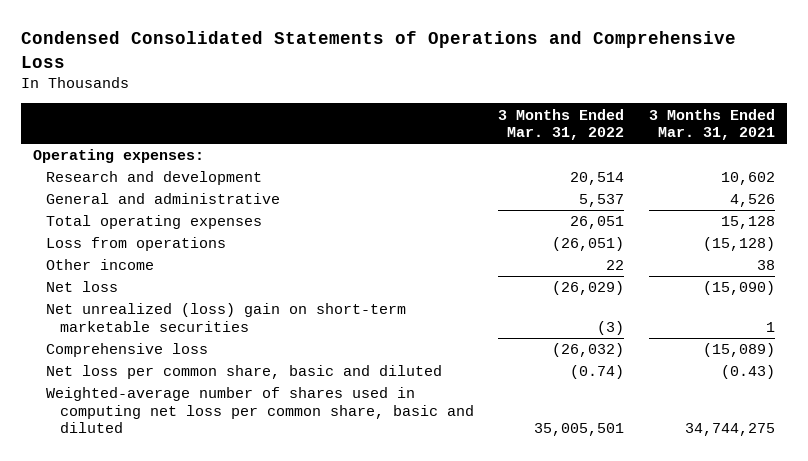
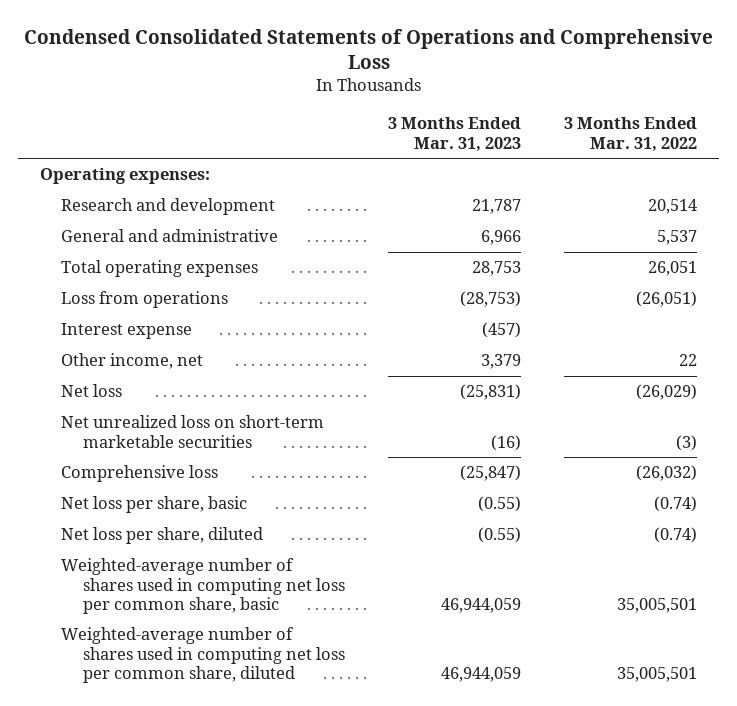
- | 3 Months Ended Mar. 31, 2022 | 3 Months Ended Mar. 31, 2021
+ | 3 Months Ended Mar. 31, 2023 | 3 Months Ended Mar. 31, 2022
- Other income | 22 | 38
+ Interest expense | (457) |
+ Other income, net | 3,379 | 22
- Net unrealized (loss) gain on short-term marketable securities | (3) | 1
+ Net unrealized loss on short-term marketable securities | (16) | (3)
- Net loss per common share, basic and diluted | (0.74) | (0.43)
- Weighted-average number of shares used in computing net loss per common share, basic and diluted | 35,005,501 | 34,744,275
+ Net loss per share, basic | (0.55) | (0.74)
+ Net loss per share, diluted | (0.55) | (0.74)
+ Weighted-average number of shares used in computing net loss per common share, basic | 46,944,059 | 35,005,501
+ Weighted-average number of shares used in computing net loss per common share, diluted | 46,944,059 | 35,005,501

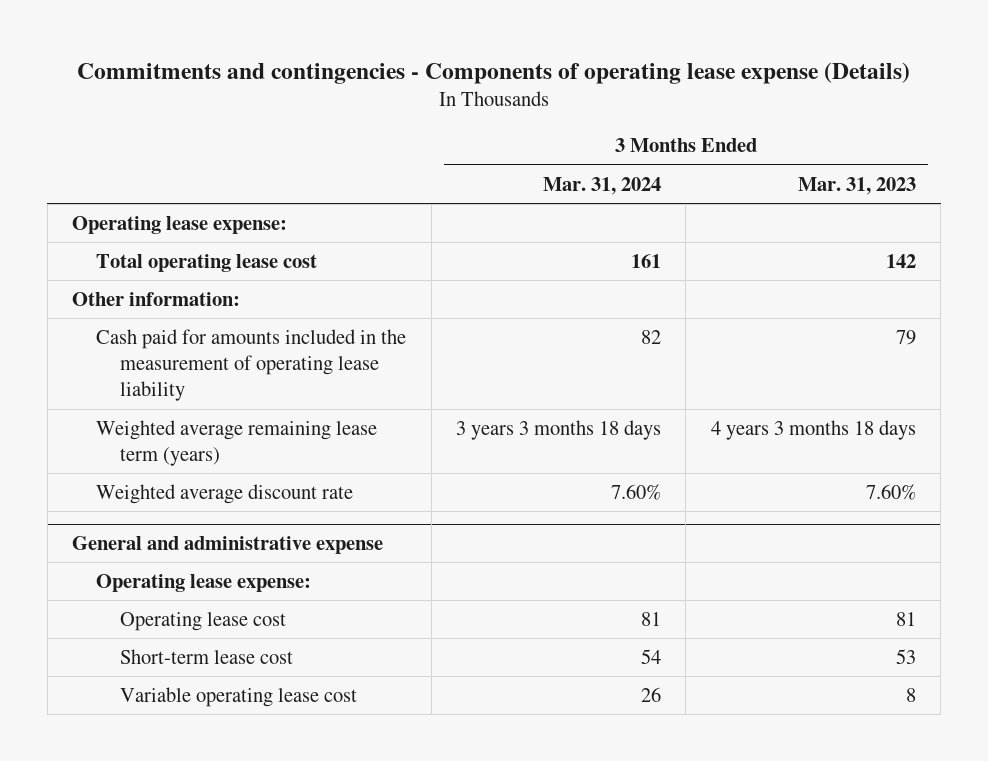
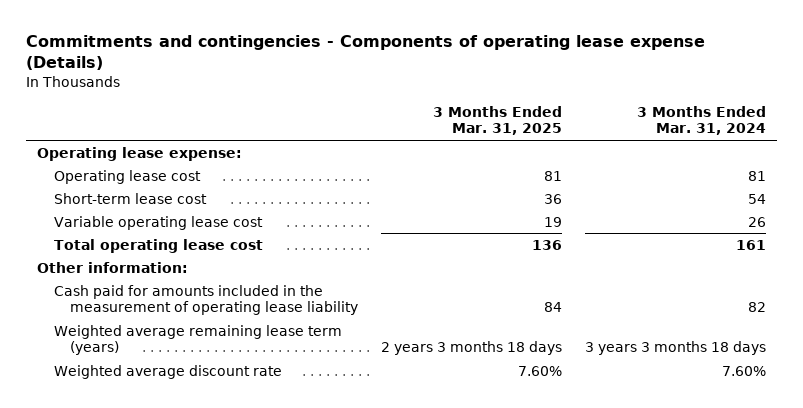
- | 3 Months Ended Mar. 31, 2024 | 3 Months Ended Mar. 31, 2023
+ | 3 Months Ended Mar. 31, 2025 | 3 Months Ended Mar. 31, 2024
+ Operating lease cost | 81 | 81
+ Short-term lease cost | 36 | 54
+ Variable operating lease cost | 19 | 26
- General and administrative expense
- Operating lease expense:
- Operating lease cost | 81 | 81
- Short-term lease cost | 54 | 53
- Variable operating lease cost | 26 | 8

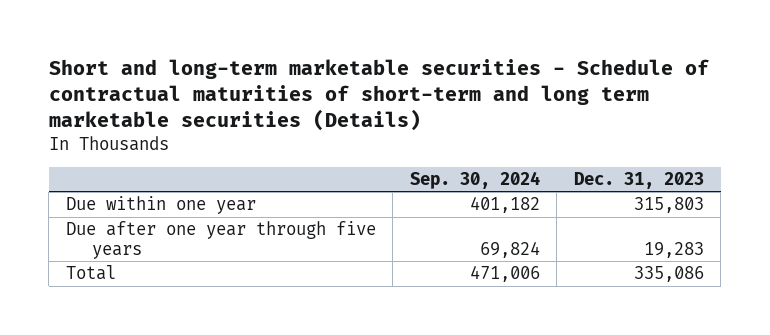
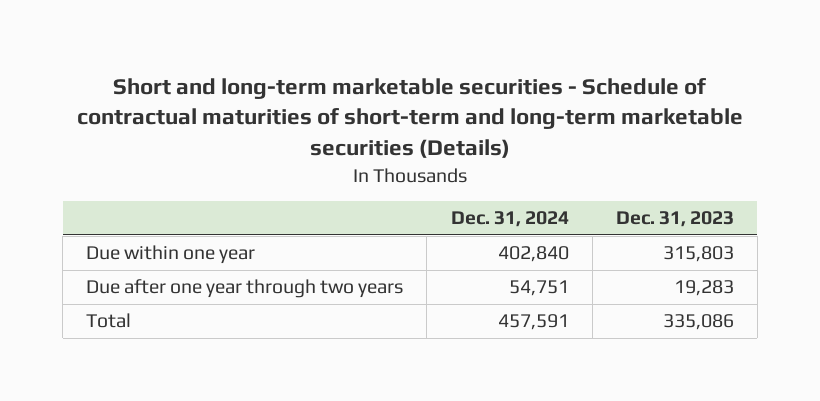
- Short and long-term marketable securities - Schedule of contractual maturities of short-term and long term marketable securities (Details)
+ Short and long-term marketable securities - Schedule of contractual maturities of short-term and long-term marketable securities (Details)
- | Sep. 30, 2024 | Dec. 31, 2023
+ | Dec. 31, 2024 | Dec. 31, 2023
- Due after one year through five years | 69,824 | 19,283
+ Due after one year through two years | 54,751 | 19,283

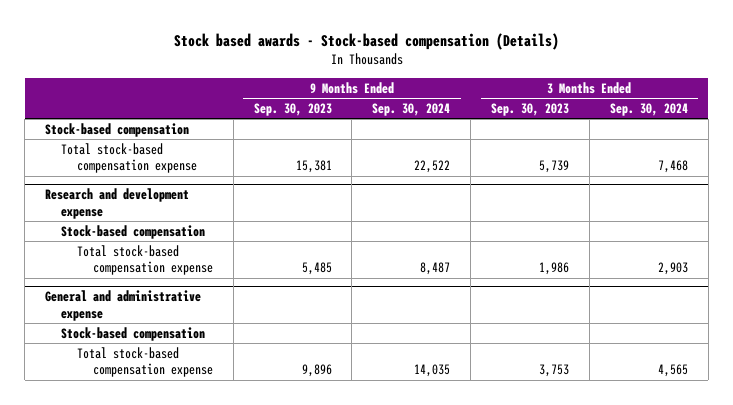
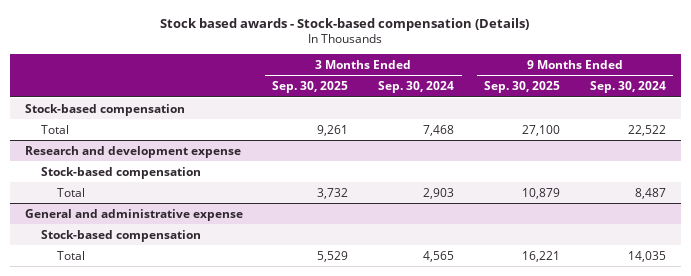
- | 9 Months Ended Sep. 30, 2023 | 9 Months Ended Sep. 30, 2024 | 3 Months Ended Sep. 30, 2023 | 3 Months Ended Sep. 30, 2024
+ | 3 Months Ended Sep. 30, 2025 | 3 Months Ended Sep. 30, 2024 | 9 Months Ended Sep. 30, 2025 | 9 Months Ended Sep. 30, 2024
- Total stock-based compensation expense | 15,381 | 22,522 | 5,739 | 7,468
+ Total | 9,261 | 7,468 | 27,100 | 22,522
@ Research and development expense
- Total stock-based compensation expense | 5,485 | 8,487 | 1,986 | 2,903
+ Total | 3,732 | 2,903 | 10,879 | 8,487
@ General and administrative expense
- Total stock-based compensation expense | 9,896 | 14,035 | 3,753 | 4,565
+ Total | 5,529 | 4,565 | 16,221 | 14,035

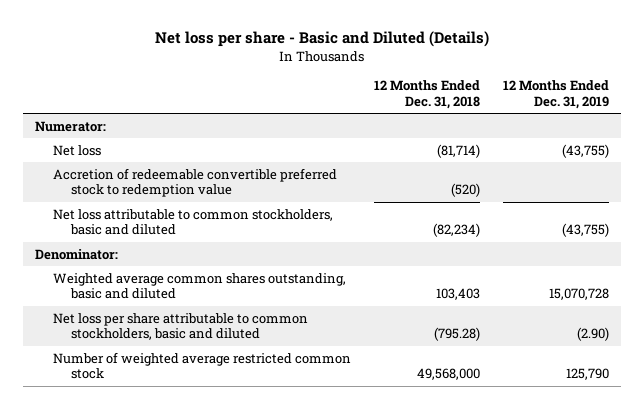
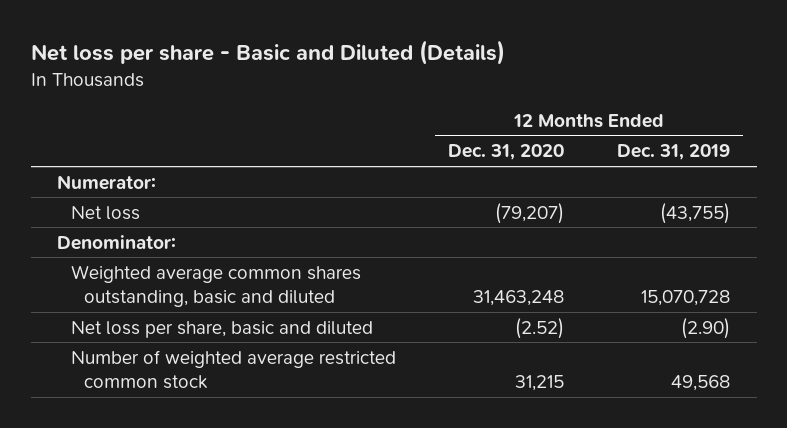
- | 12 Months Ended Dec. 31, 2018 | 12 Months Ended Dec. 31, 2019
+ | 12 Months Ended Dec. 31, 2020 | 12 Months Ended Dec. 31, 2019
- Accretion of redeemable convertible preferred stock to redemption value | (520) |
- Net loss attributable to common stockholders, basic and diluted | (82,234) | (43,755)
- Net loss per share attributable to common stockholders, basic and diluted | (795.28) | (2.90)
- Number of weighted average restricted common stock | 49,568,000 | 125,790
+ Net loss per share, basic and diluted | (2.52) | (2.90)
+ Number of weighted average restricted common stock | 31,215 | 49,568

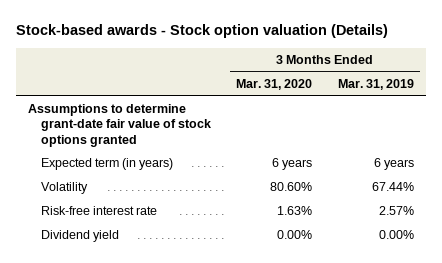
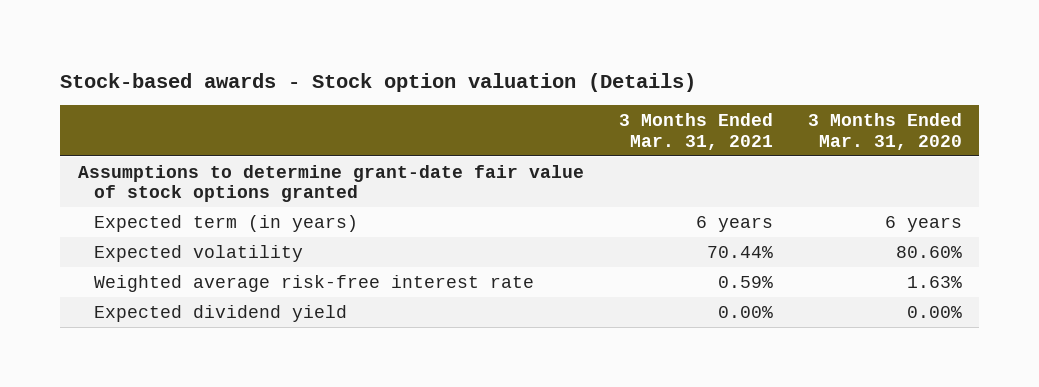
- | 3 Months Ended Mar. 31, 2020 | 3 Months Ended Mar. 31, 2019
+ | 3 Months Ended Mar. 31, 2021 | 3 Months Ended Mar. 31, 2020
- Volatility | 80.60% | 67.44%
- Risk-free interest rate | 1.63% | 2.57%
- Dividend yield | 0.00% | 0.00%
+ Expected volatility | 70.44% | 80.60%
+ Weighted average risk-free interest rate | 0.59% | 1.63%
+ Expected dividend yield | 0.00% | 0.00%

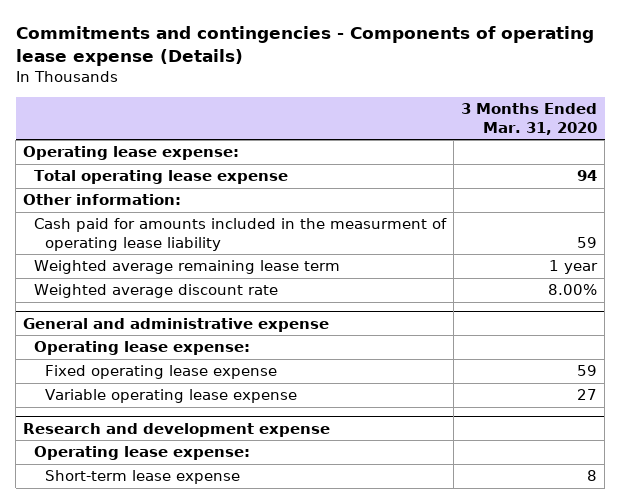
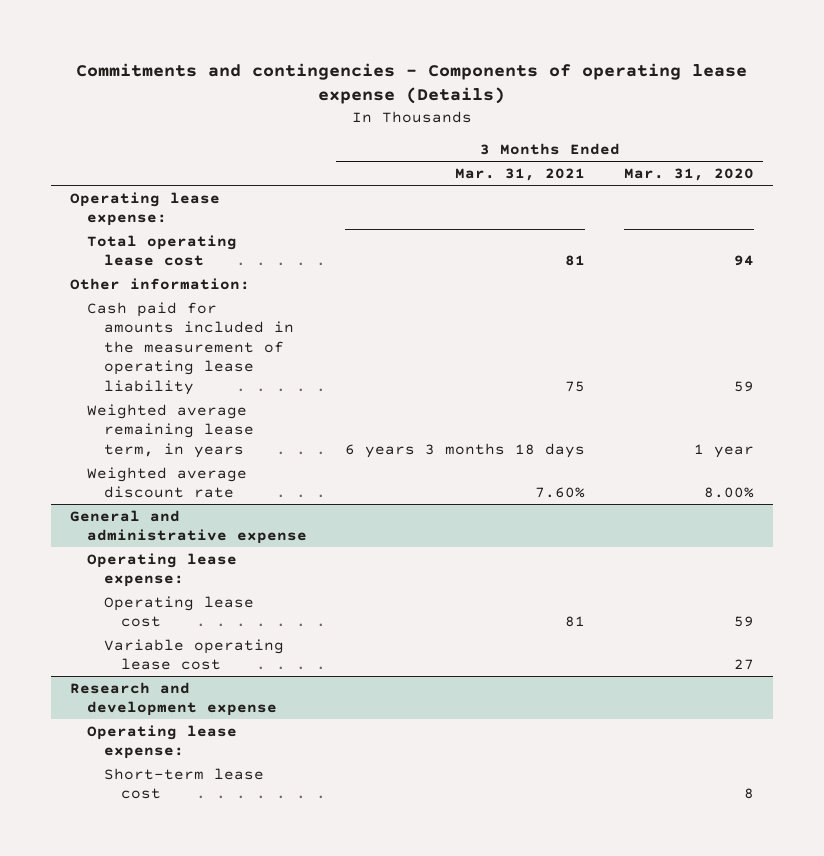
- | 3 Months Ended Mar. 31, 2020
+ | 3 Months Ended Mar. 31, 2021 | 3 Months Ended Mar. 31, 2020
- Total operating lease expense | 94
+ Total operating lease cost | 81 | 94
- Cash paid for amounts included in the measurment of operating lease liability | 59
- Weighted average remaining lease term | 1 year
+ Cash paid for amounts included in the measurement of operating lease liability | 75 | 59
+ Weighted average remaining lease term, in years | 6 years 3 months 18 days | 1 year
@ General and administrative expense
- Fixed operating lease expense | 59
- Variable operating lease expense | 27
+ Operating lease cost | 81 | 59
+ Variable operating lease cost | | 27
@ Research and development expense
- Short-term lease expense | 8
+ Short-term lease cost | | 8

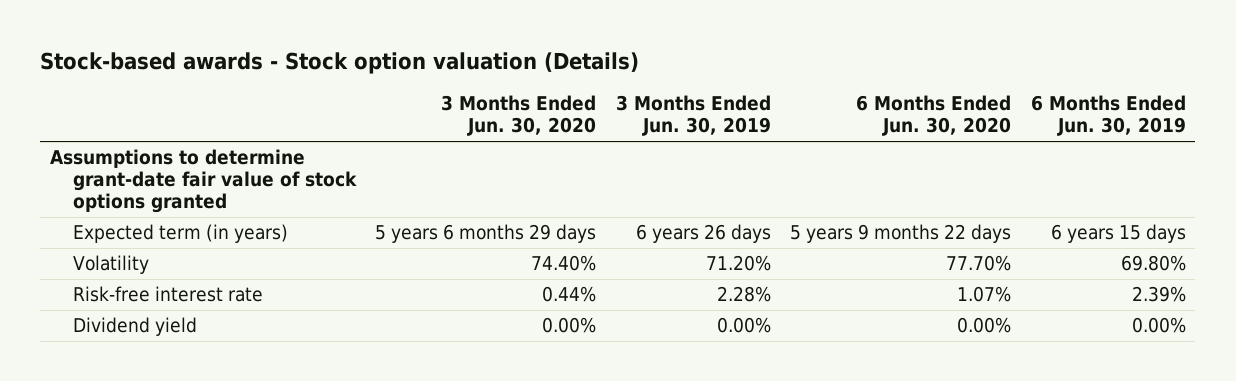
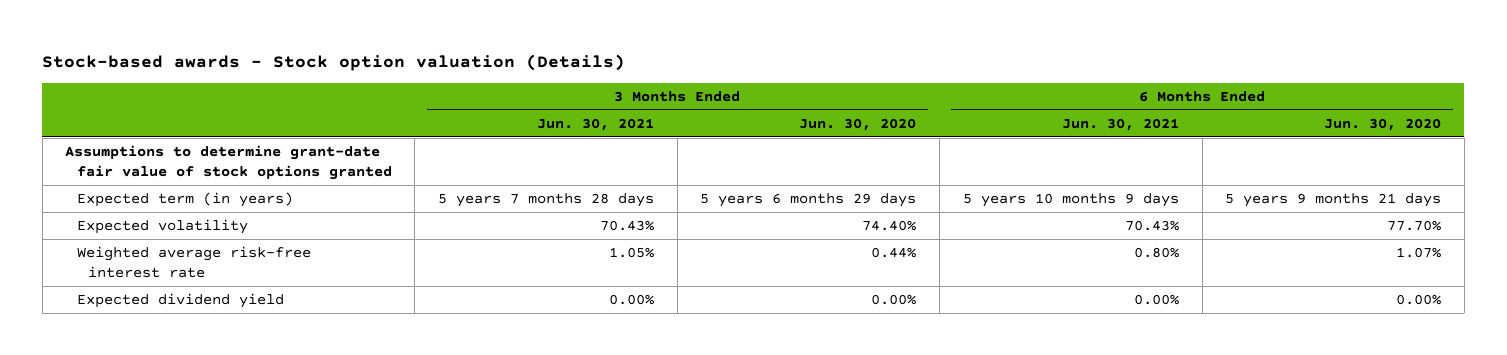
- | 3 Months Ended Jun. 30, 2020 | 3 Months Ended Jun. 30, 2019 | 6 Months Ended Jun. 30, 2020 | 6 Months Ended Jun. 30, 2019
+ | 3 Months Ended Jun. 30, 2021 | 3 Months Ended Jun. 30, 2020 | 6 Months Ended Jun. 30, 2021 | 6 Months Ended Jun. 30, 2020
- Expected term (in years) | 5 years 6 months 29 days | 6 years 26 days | 5 years 9 months 22 days | 6 years 15 days
- Volatility | 74.40% | 71.20% | 77.70% | 69.80%
- Risk-free interest rate | 0.44% | 2.28% | 1.07% | 2.39%
- Dividend yield | 0.00% | 0.00% | 0.00% | 0.00%
+ Expected term (in years) | 5 years 7 months 28 days | 5 years 6 months 29 days | 5 years 10 months 9 days | 5 years 9 months 21 days
+ Expected volatility | 70.43% | 74.40% | 70.43% | 77.70%
+ Weighted average risk-free interest rate | 1.05% | 0.44% | 0.80% | 1.07%
+ Expected dividend yield | 0.00% | 0.00% | 0.00% | 0.00%

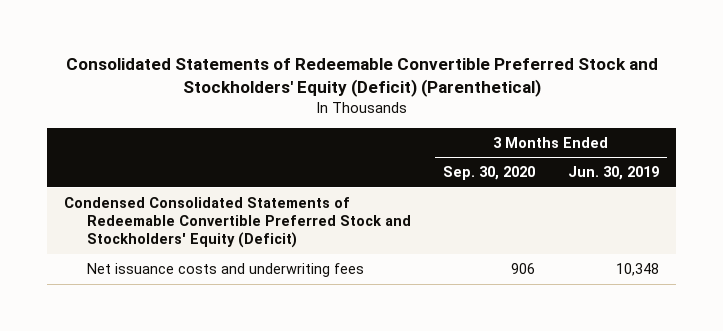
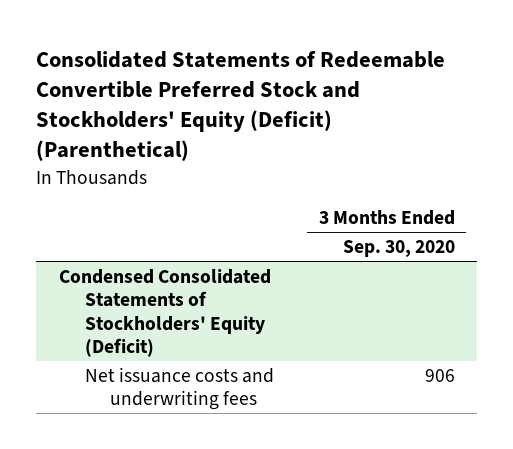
- | 3 Months Ended Sep. 30, 2020 | 3 Months Ended Jun. 30, 2019
+ | 3 Months Ended Sep. 30, 2020
- Condensed Consolidated Statements of Redeemable Convertible Preferred Stock and Stockholders' Equity (Deficit)
+ Condensed Consolidated Statements of Stockholders' Equity (Deficit)

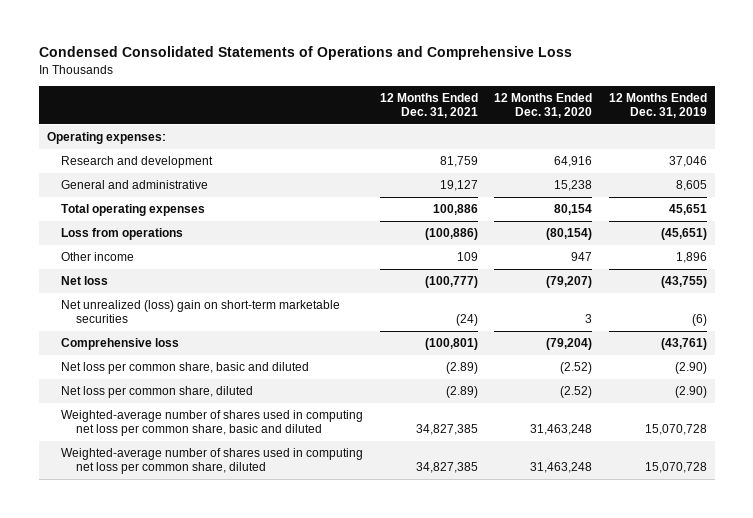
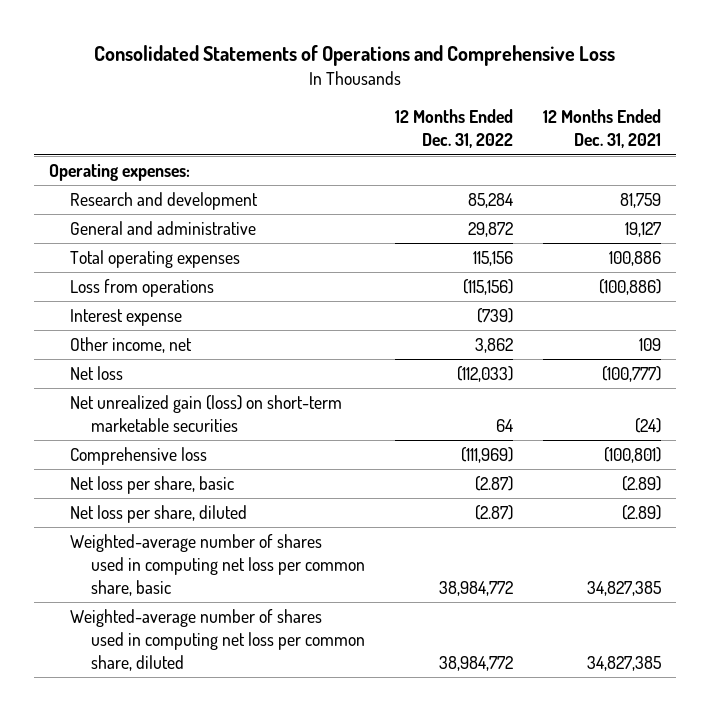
- Condensed Consolidated Statements of Operations and Comprehensive Loss
+ Consolidated Statements of Operations and Comprehensive Loss
- | 12 Months Ended Dec. 31, 2021 | 12 Months Ended Dec. 31, 2020 | 12 Months Ended Dec. 31, 2019
+ | 12 Months Ended Dec. 31, 2022 | 12 Months Ended Dec. 31, 2021
- Other income | 109 | 947 | 1,896
+ Interest expense | (739) |
+ Other income, net | 3,862 | 109
- Net unrealized (loss) gain on short-term marketable securities | (24) | 3 | (6)
+ Net unrealized gain (loss) on short-term marketable securities | 64 | (24)
- Net loss per common share, basic and diluted | (2.89) | (2.52) | (2.90)
- Net loss per common share, diluted | (2.89) | (2.52) | (2.90)
- Weighted-average number of shares used in computing net loss per common share, basic and diluted | 34,827,385 | 31,463,248 | 15,070,728
+ Net loss per share, basic | (2.87) | (2.89)
+ Net loss per share, diluted | (2.87) | (2.89)
+ Weighted-average number of shares used in computing net loss per common share, basic | 38,984,772 | 34,827,385

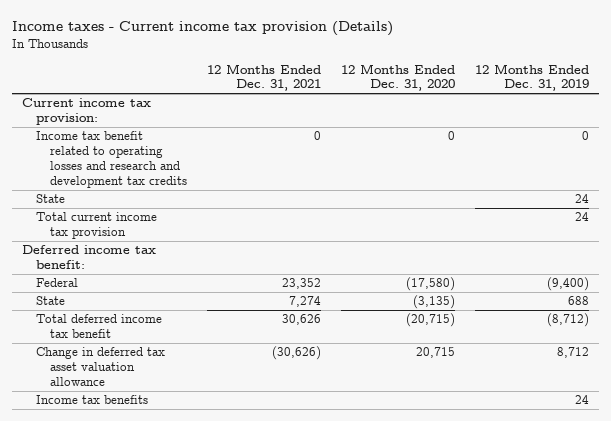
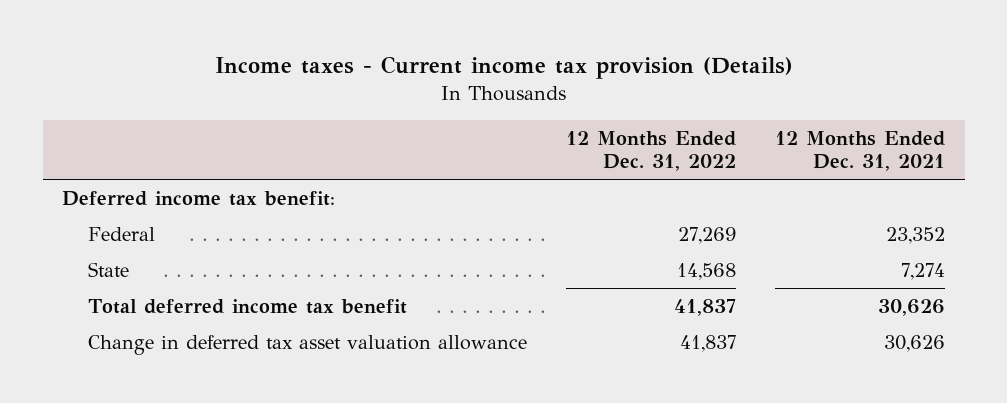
- | 12 Months Ended Dec. 31, 2021 | 12 Months Ended Dec. 31, 2020 | 12 Months Ended Dec. 31, 2019
+ | 12 Months Ended Dec. 31, 2022 | 12 Months Ended Dec. 31, 2021
- Current income tax provision:
- Income tax benefit related to operating losses and research and development tax credits | 0 | 0 | 0
- State | | | 24
- Total current income tax provision | | | 24
- Change in deferred tax asset valuation allowance | (30,626) | 20,715 | 8,712
- Income tax benefits | | | 24
+ Change in deferred tax asset valuation allowance | 41,837 | 30,626

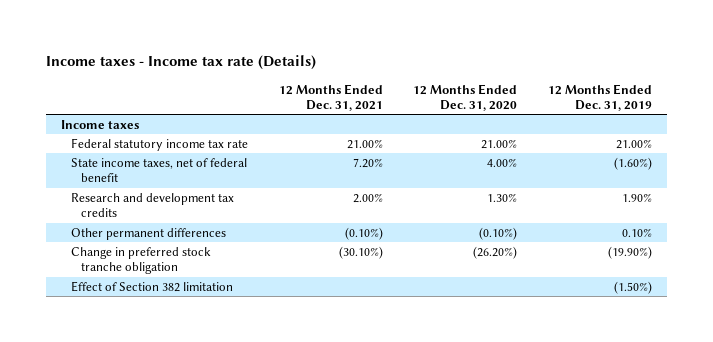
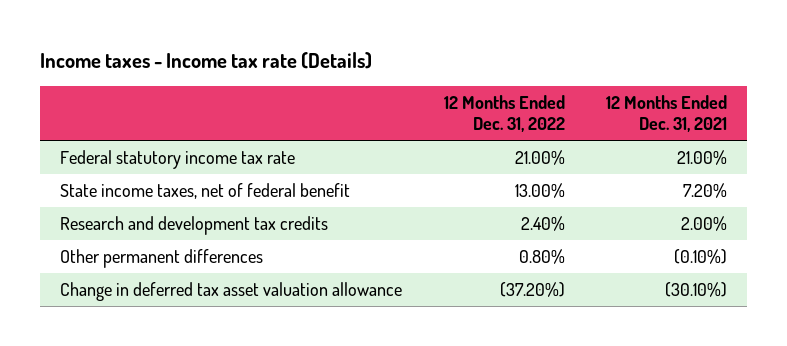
- | 12 Months Ended Dec. 31, 2021 | 12 Months Ended Dec. 31, 2020 | 12 Months Ended Dec. 31, 2019
+ | 12 Months Ended Dec. 31, 2022 | 12 Months Ended Dec. 31, 2021
- Income taxes
- Change in preferred stock tranche obligation | (30.10%) | (26.20%) | (19.90%)
- Effect of Section 382 limitation | | | (1.50%)
+ Change in deferred tax asset valuation allowance | (37.20%) | (30.10%)

